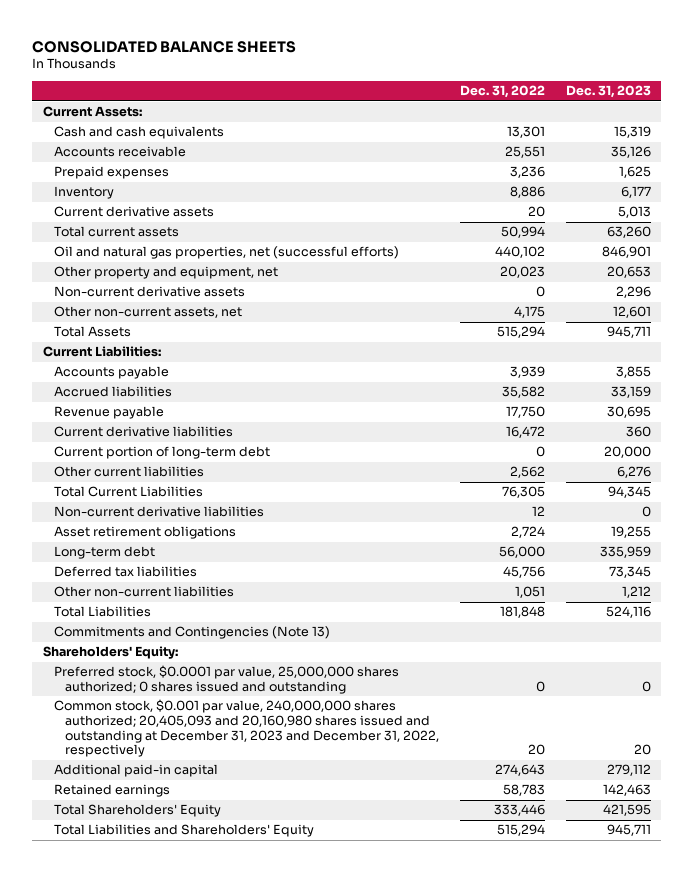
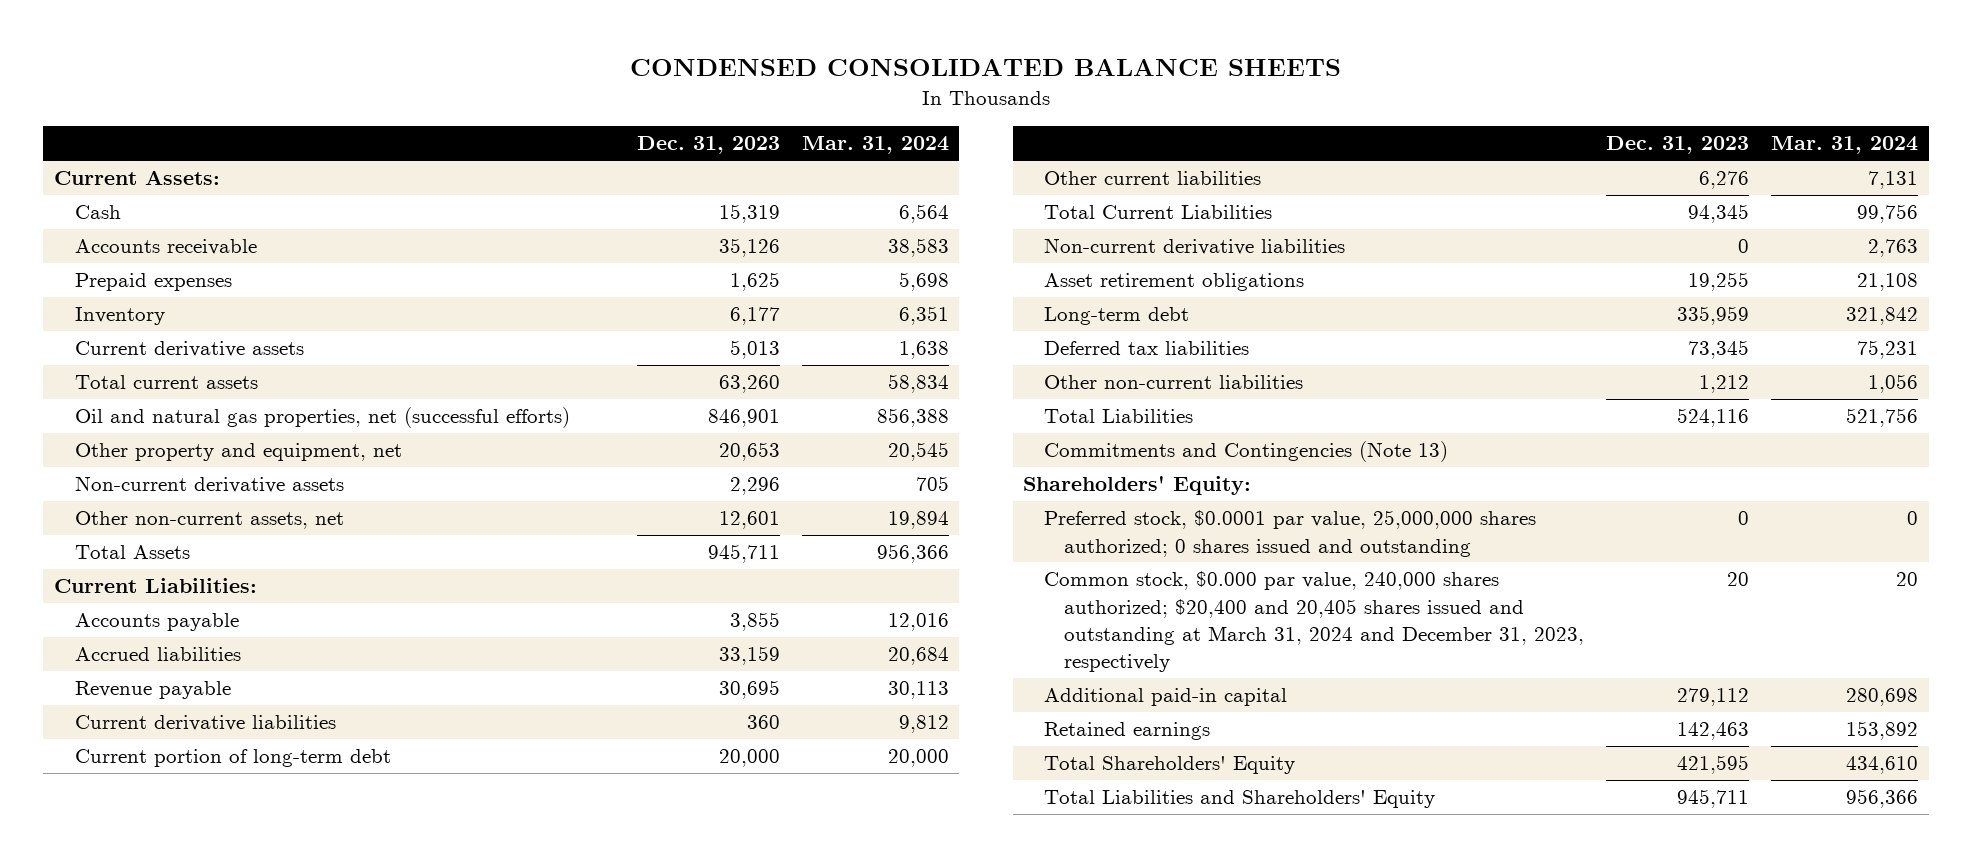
- CONSOLIDATED BALANCE SHEETS
+ CONDENSED CONSOLIDATED BALANCE SHEETS
- | Dec. 31, 2022 | Dec. 31, 2023
+ | Dec. 31, 2023 | Mar. 31, 2024
- Cash and cash equivalents | 13,301 | 15,319
+ Cash | 15,319 | 6,564
- Common stock, $0.001 par value, 240,000,000 shares authorized; 20,405,093 and 20,160,980 shares issued and outstanding at December 31, 2023 and December 31, 2022, respectively | 20 | 20
+ Common stock, $0.000 par value, 240,000 shares authorized; $20,400 and 20,405 shares issued and outstanding at March 31, 2024 and December 31, 2023, respectively | 20 | 20

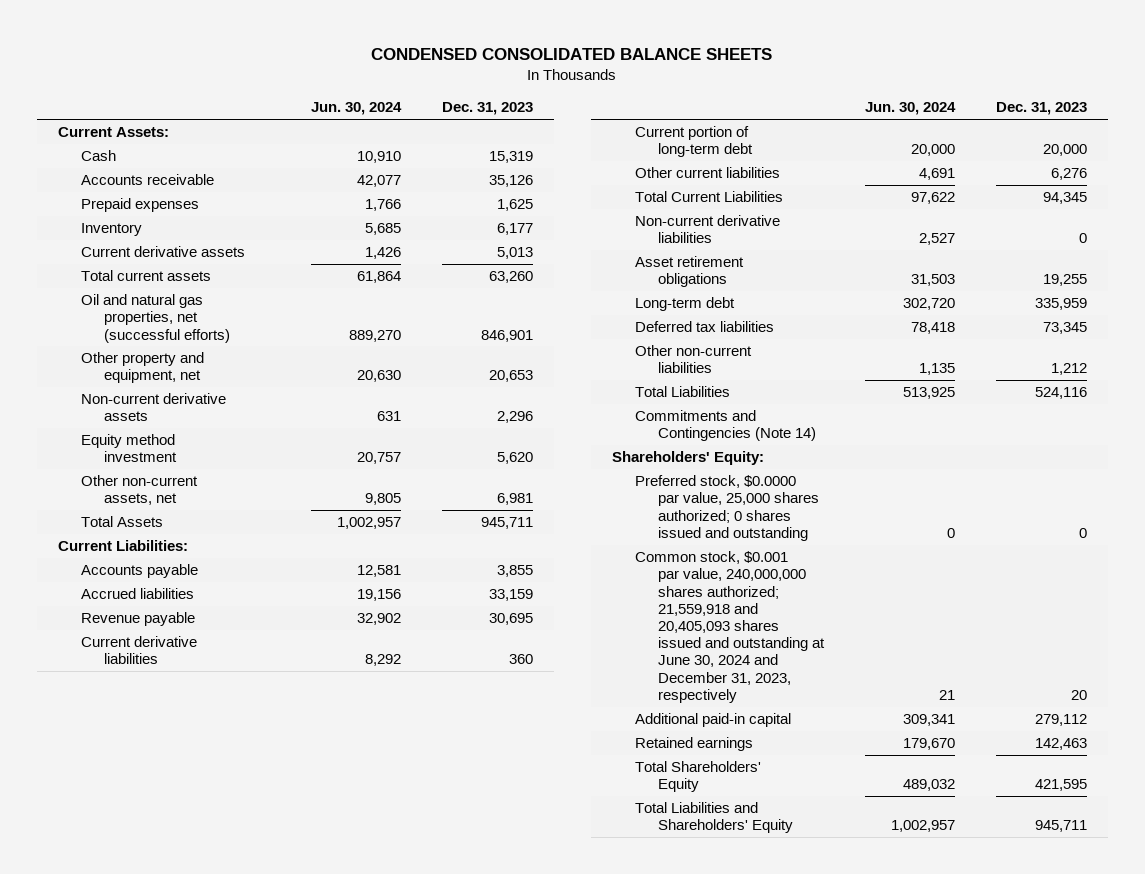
- | Dec. 31, 2023 | Mar. 31, 2024
+ | Jun. 30, 2024 | Dec. 31, 2023
- Other non-current assets, net | 12,601 | 19,894
+ Equity method investment | 20,757 | 5,620
+ Other non-current assets, net | 9,805 | 6,981
- Commitments and Contingencies (Note 13)
+ Commitments and Contingencies (Note 14)
- Preferred stock, $0.0001 par value, 25,000,000 shares authorized; 0 shares issued and outstanding | 0 | 0
- Common stock, $0.000 par value, 240,000 shares authorized; $20,400 and 20,405 shares issued and outstanding at March 31, 2024 and December 31, 2023, respectively | 20 | 20
+ Preferred stock, $0.0000 par value, 25,000 shares authorized; 0 shares issued and outstanding | 0 | 0
+ Common stock, $0.001 par value, 240,000,000 shares authorized; 21,559,918 and 20,405,093 shares issued and outstanding at June 30, 2024 and December 31, 2023, respectively | 21 | 20

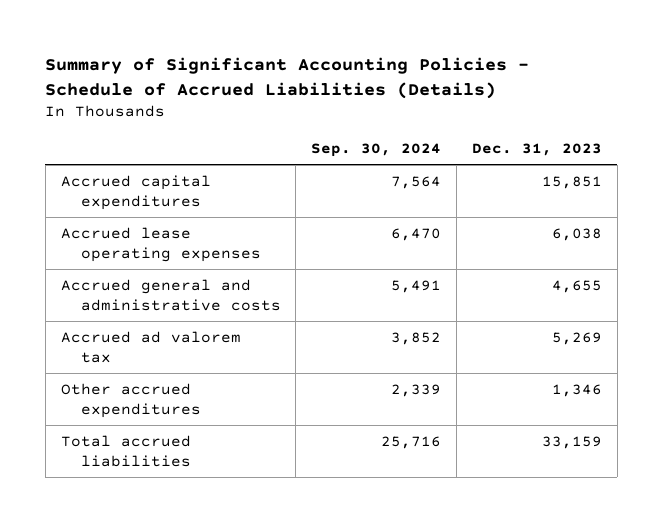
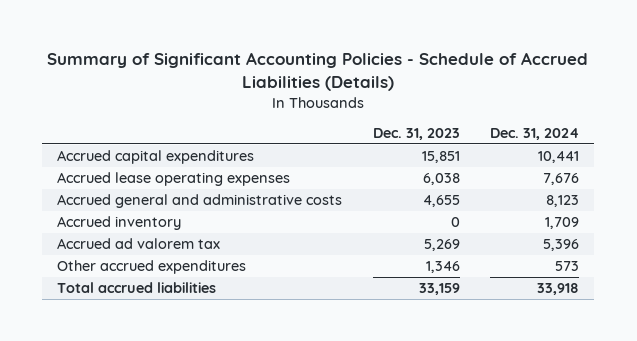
- | Sep. 30, 2024 | Dec. 31, 2023
+ | Dec. 31, 2023 | Dec. 31, 2024
+ Accrued inventory | 0 | 1,709

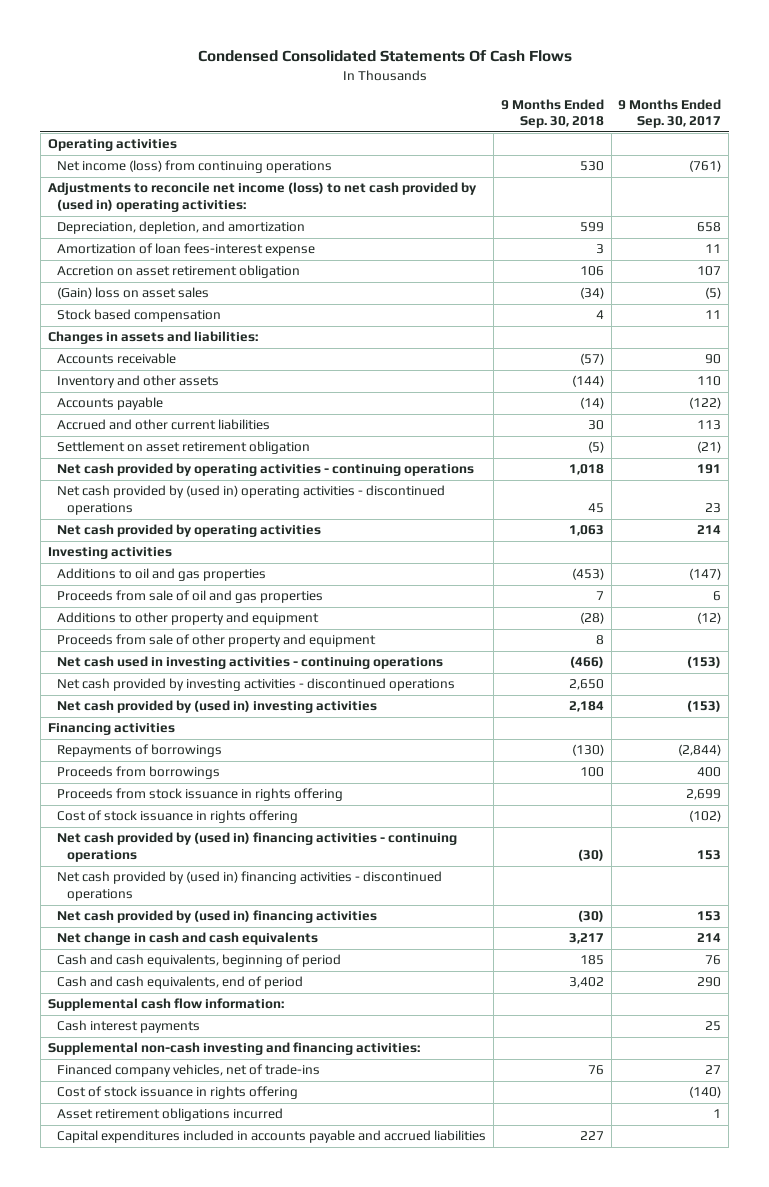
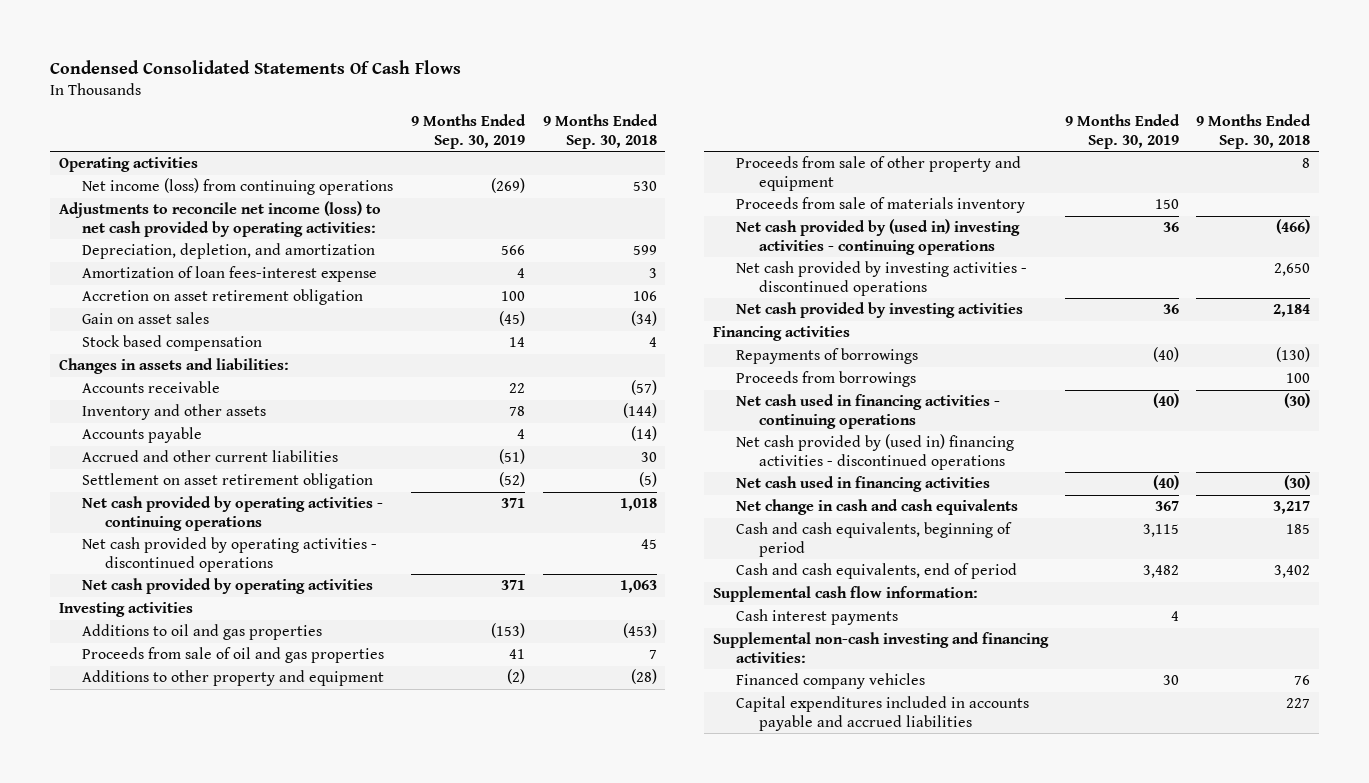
- | 9 Months Ended Sep. 30, 2018 | 9 Months Ended Sep. 30, 2017
+ | 9 Months Ended Sep. 30, 2019 | 9 Months Ended Sep. 30, 2018
- Adjustments to reconcile net income (loss) to net cash provided by (used in) operating activities:
+ Adjustments to reconcile net income (loss) to net cash provided by operating activities:
- (Gain) loss on asset sales | (34) | (5)
+ Gain on asset sales | (45) | (34)
- Net cash provided by (used in) operating activities - discontinued operations | 45 | 23
+ Net cash provided by operating activities - discontinued operations | | 45
- Net cash used in investing activities - continuing operations | (466) | (153)
+ Proceeds from sale of materials inventory | 150 |
+ Net cash provided by (used in) investing activities - continuing operations | 36 | (466)
- Net cash provided by (used in) investing activities | 2,184 | (153)
+ Net cash provided by investing activities | 36 | 2,184
- Proceeds from stock issuance in rights offering | | 2,699
- Cost of stock issuance in rights offering | | (102)
- Net cash provided by (used in) financing activities - continuing operations | (30) | 153
+ Net cash used in financing activities - continuing operations | (40) | (30)
- Net cash provided by (used in) financing activities | (30) | 153
+ Net cash used in financing activities | (40) | (30)
- Financed company vehicles, net of trade-ins | 76 | 27
- Cost of stock issuance in rights offering | | (140)
- Asset retirement obligations incurred | | 1
+ Financed company vehicles | 30 | 76

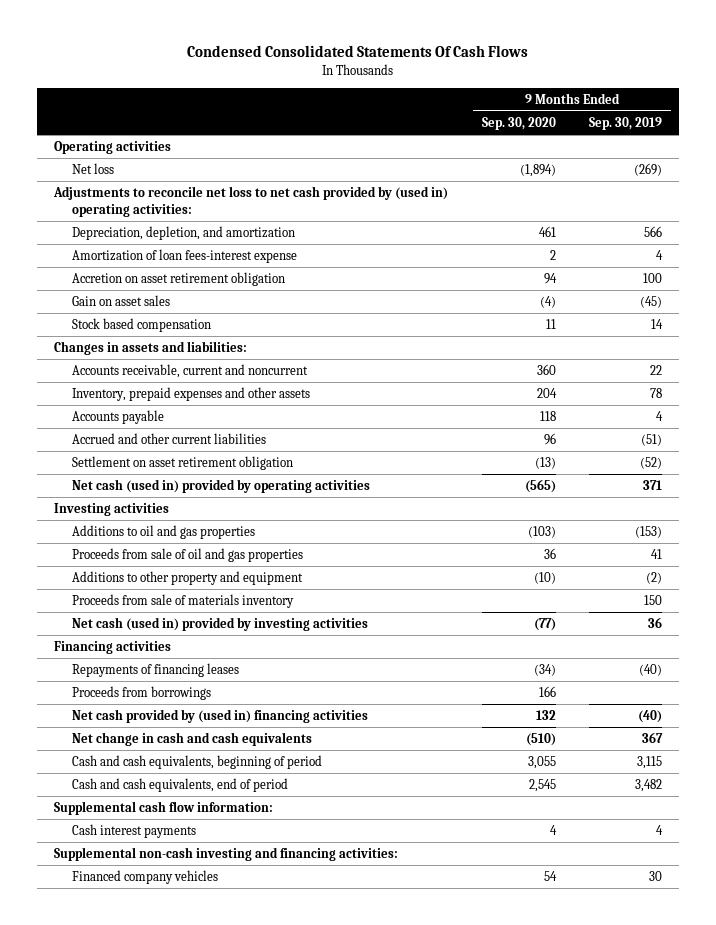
- | 9 Months Ended Sep. 30, 2019 | 9 Months Ended Sep. 30, 2018
+ | 9 Months Ended Sep. 30, 2020 | 9 Months Ended Sep. 30, 2019
- Net income (loss) from continuing operations | (269) | 530
- Adjustments to reconcile net income (loss) to net cash provided by operating activities:
+ Net loss | (1,894) | (269)
+ Adjustments to reconcile net loss to net cash provided by (used in) operating activities:
- Accounts receivable | 22 | (57)
- Inventory and other assets | 78 | (144)
+ Accounts receivable, current and noncurrent | 360 | 22
+ Inventory, prepaid expenses and other assets | 204 | 78
- Net cash provided by operating activities - continuing operations | 371 | 1,018
- Net cash provided by operating activities - discontinued operations | | 45
- Net cash provided by operating activities | 371 | 1,063
+ Net cash (used in) provided by operating activities | (565) | 371
- Proceeds from sale of other property and equipment | | 8
- Net cash provided by (used in) investing activities - continuing operations | 36 | (466)
- Net cash provided by investing activities - discontinued operations | | 2,650
- Net cash provided by investing activities | 36 | 2,184
+ Net cash (used in) provided by investing activities | (77) | 36
- Repayments of borrowings | (40) | (130)
+ Repayments of financing leases | (34) | (40)
- Net cash used in financing activities - continuing operations | (40) | (30)
- Net cash provided by (used in) financing activities - discontinued operations
- Net cash used in financing activities | (40) | (30)
+ Net cash provided by (used in) financing activities | 132 | (40)
- Capital expenditures included in accounts payable and accrued liabilities | | 227

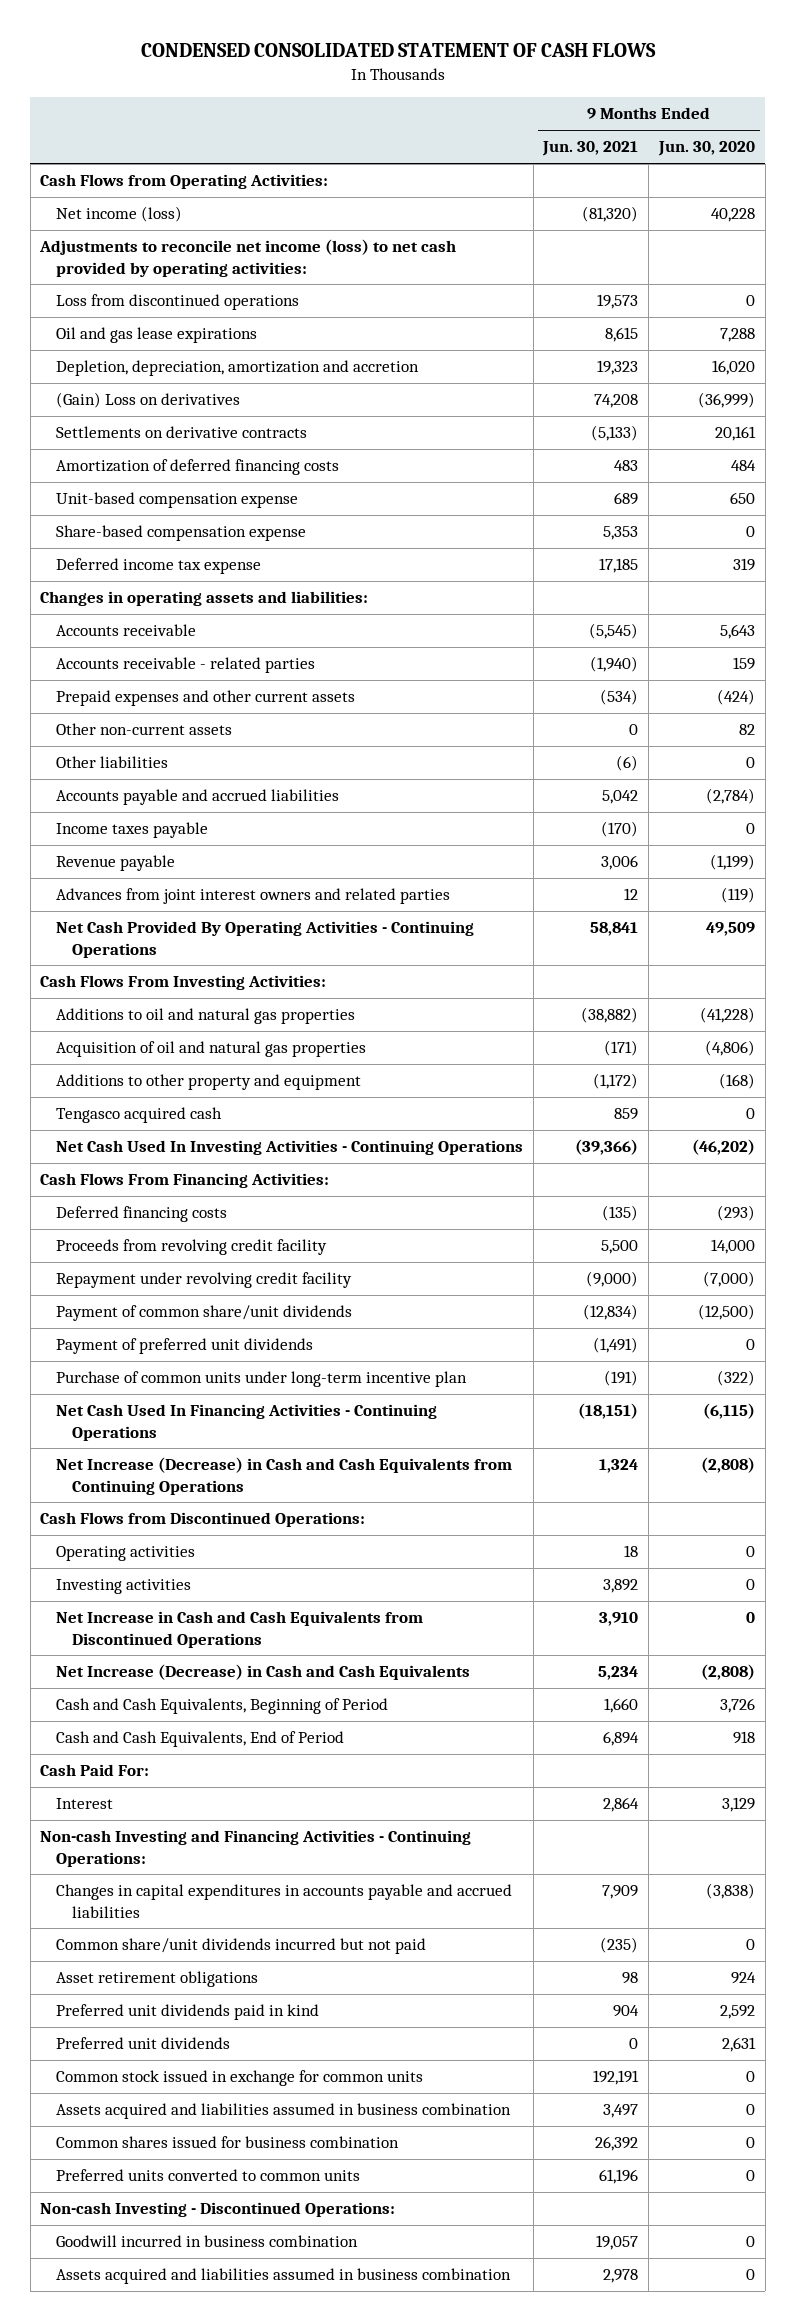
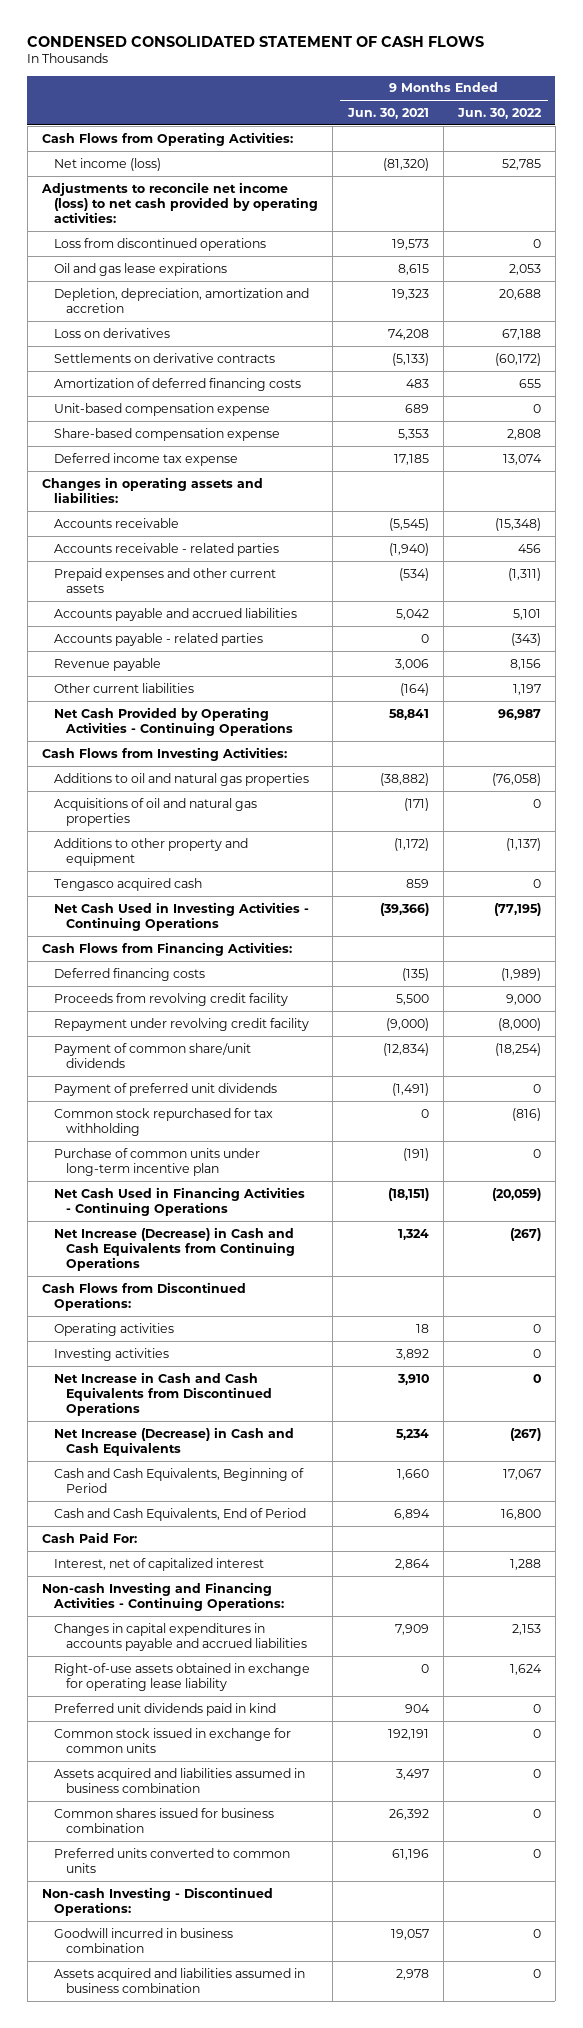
- | 9 Months Ended Jun. 30, 2021 | 9 Months Ended Jun. 30, 2020
+ | 9 Months Ended Jun. 30, 2021 | 9 Months Ended Jun. 30, 2022
- (Gain) Loss on derivatives | 74,208 | (36,999)
+ Loss on derivatives | 74,208 | 67,188
- Other non-current assets | 0 | 82
- Other liabilities | (6) | 0
- Income taxes payable | (170) | 0
+ Accounts payable - related parties | 0 | (343)
- Advances from joint interest owners and related parties | 12 | (119)
- Net Cash Provided By Operating Activities - Continuing Operations | 58,841 | 49,509
- Cash Flows From Investing Activities:
+ Other current liabilities | (164) | 1,197
+ Net Cash Provided by Operating Activities - Continuing Operations | 58,841 | 96,987
+ Cash Flows from Investing Activities:
- Acquisition of oil and natural gas properties | (171) | (4,806)
+ Acquisitions of oil and natural gas properties | (171) | 0
- Net Cash Used In Investing Activities - Continuing Operations | (39,366) | (46,202)
- Cash Flows From Financing Activities:
+ Net Cash Used in Investing Activities - Continuing Operations | (39,366) | (77,195)
+ Cash Flows from Financing Activities:
+ Common stock repurchased for tax withholding | 0 | (816)
- Net Cash Used In Financing Activities - Continuing Operations | (18,151) | (6,115)
+ Net Cash Used in Financing Activities - Continuing Operations | (18,151) | (20,059)
- Interest | 2,864 | 3,129
+ Interest, net of capitalized interest | 2,864 | 1,288
- Common share/unit dividends incurred but not paid | (235) | 0
- Asset retirement obligations | 98 | 924
+ Right-of-use assets obtained in exchange for operating lease liability | 0 | 1,624
- Preferred unit dividends | 0 | 2,631

